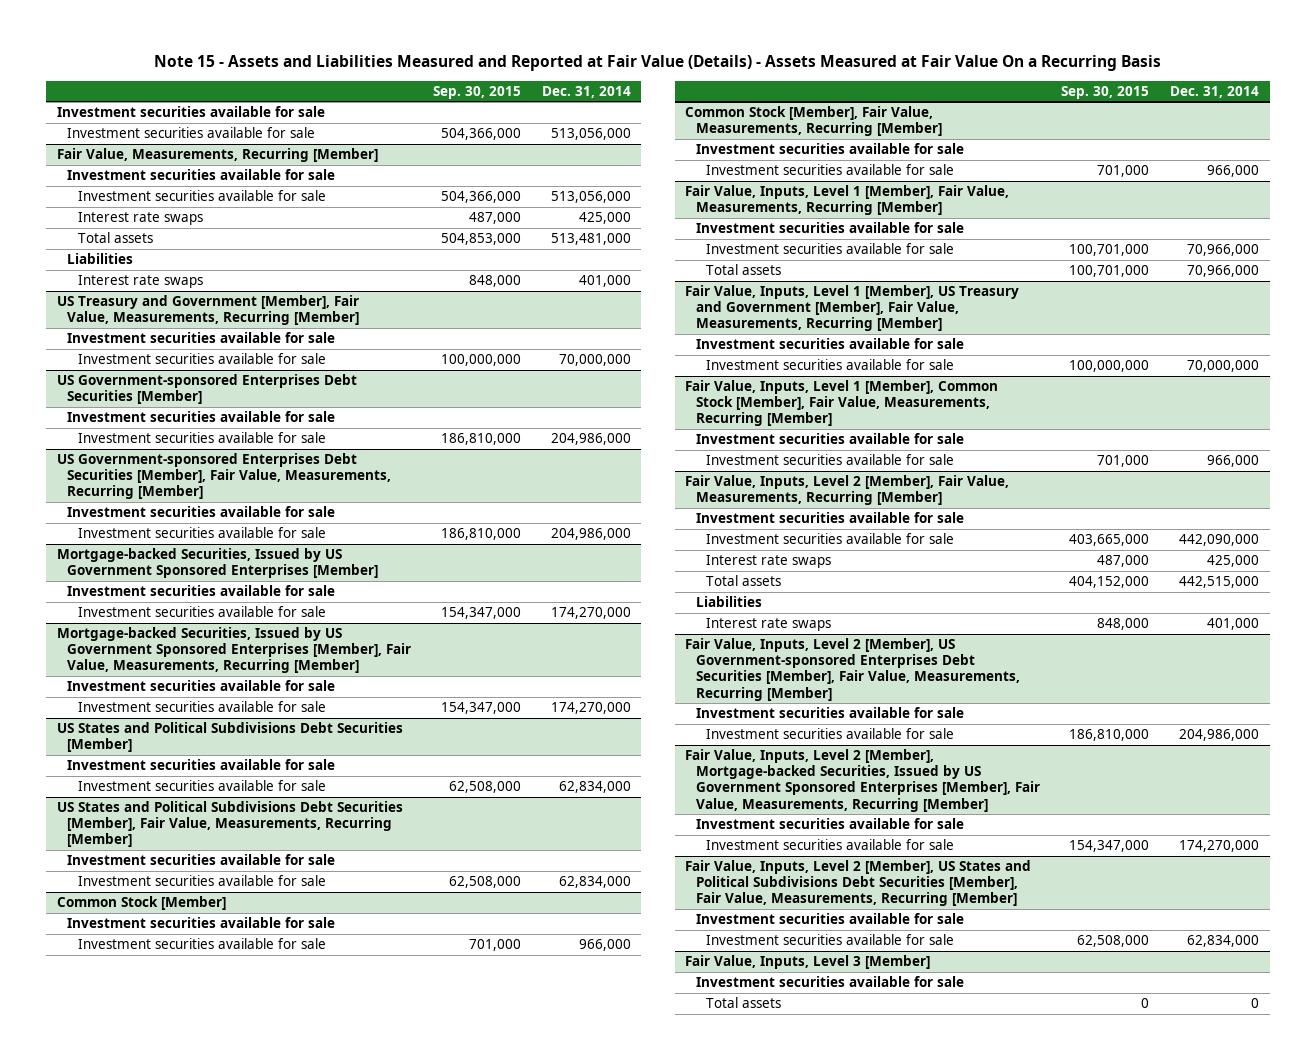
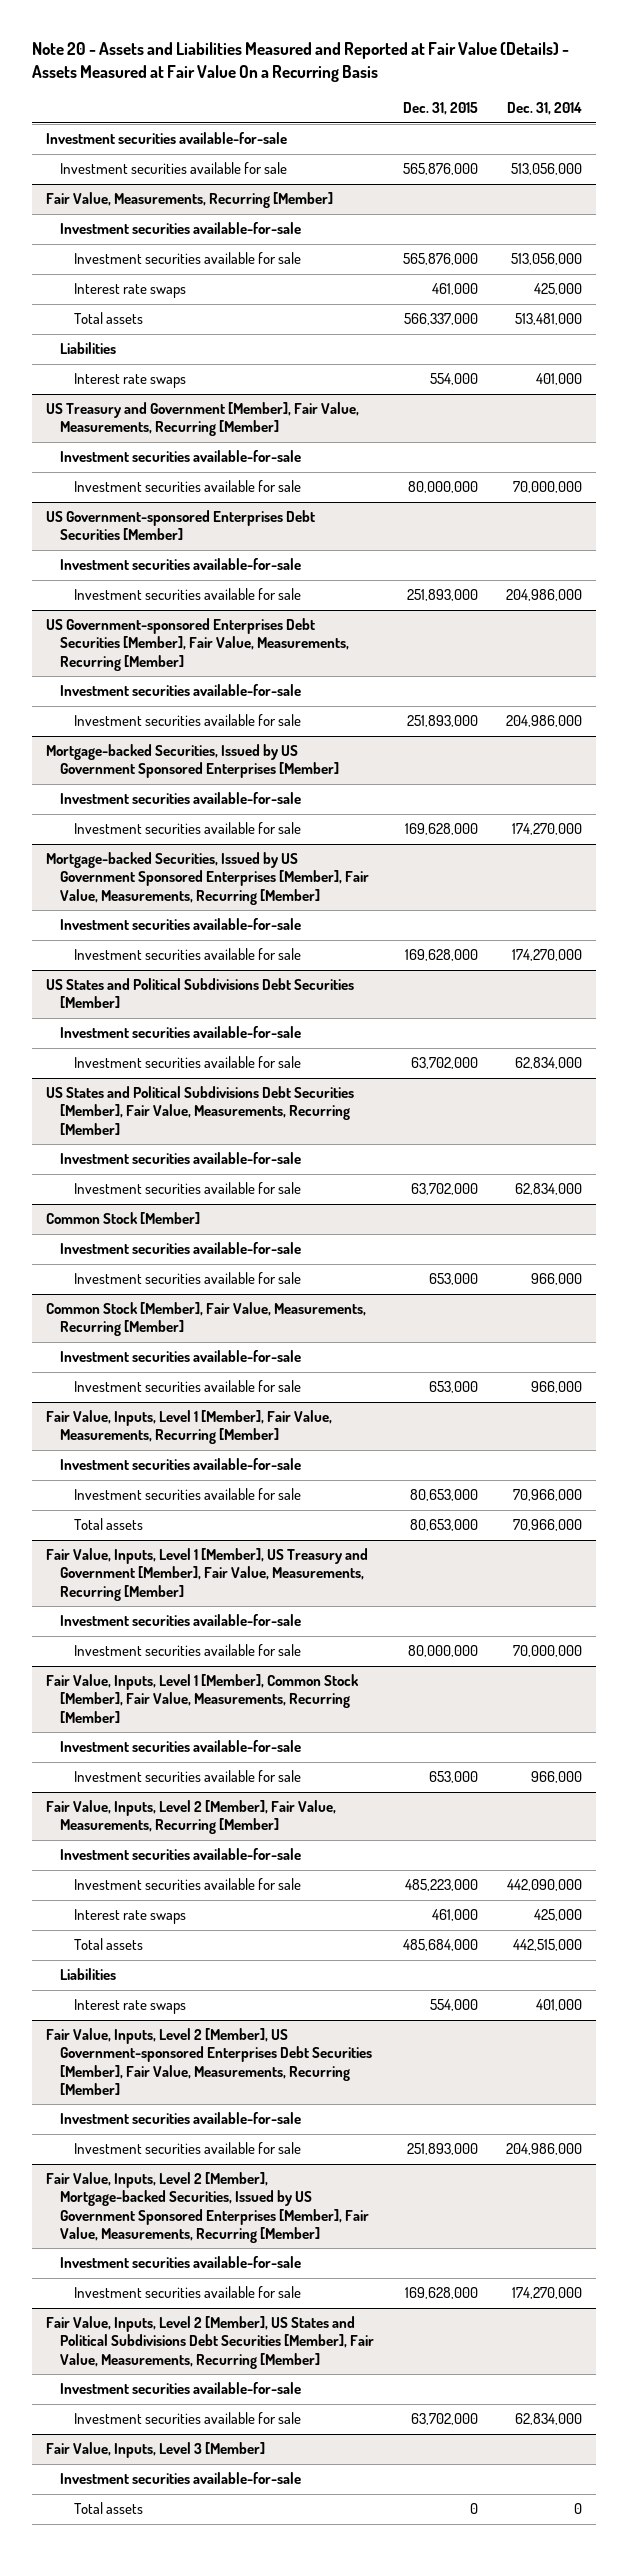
- Note 15 - Assets and Liabilities Measured and Reported at Fair Value (Details) - Assets Measured at Fair Value On a Recurring Basis
+ Note 20 - Assets and Liabilities Measured and Reported at Fair Value (Details) - Assets Measured at Fair Value On a Recurring Basis
- | Sep. 30, 2015 | Dec. 31, 2014
+ | Dec. 31, 2015 | Dec. 31, 2014
- Investment securities available for sale
+ Investment securities available-for-sale
@ Fair Value, Measurements, Recurring [Member]
- Investment securities available for sale
+ Investment securities available-for-sale
@ US Treasury and Government [Member], Fair Value, Measurements, Recurring [Member]
- Investment securities available for sale
+ Investment securities available-for-sale
@ US Government-sponsored Enterprises Debt Securities [Member]
- Investment securities available for sale
+ Investment securities available-for-sale
@ US Government-sponsored Enterprises Debt Securities [Member], Fair Value, Measurements, Recurring [Member]
- Investment securities available for sale
+ Investment securities available-for-sale
@ Mortgage-backed Securities, Issued by US Government Sponsored Enterprises [Member]
- Investment securities available for sale
+ Investment securities available-for-sale
@ Mortgage-backed Securities, Issued by US Government Sponsored Enterprises [Member], Fair Value, Measurements, Recurring [Member]
- Investment securities available for sale
+ Investment securities available-for-sale
@ US States and Political Subdivisions Debt Securities [Member]
- Investment securities available for sale
+ Investment securities available-for-sale
@ US States and Political Subdivisions Debt Securities [Member], Fair Value, Measurements, Recurring [Member]
- Investment securities available for sale
+ Investment securities available-for-sale
@ Common Stock [Member]
- Investment securities available for sale
+ Investment securities available-for-sale
@ Common Stock [Member], Fair Value, Measurements, Recurring [Member]
- Investment securities available for sale
+ Investment securities available-for-sale
@ Fair Value, Inputs, Level 1 [Member], Fair Value, Measurements, Recurring [Member]
- Investment securities available for sale
+ Investment securities available-for-sale
@ Fair Value, Inputs, Level 1 [Member], US Treasury and Government [Member], Fair Value, Measurements, Recurring [Member]
- Investment securities available for sale
+ Investment securities available-for-sale
@ Fair Value, Inputs, Level 1 [Member], Common Stock [Member], Fair Value, Measurements, Recurring [Member]
- Investment securities available for sale
+ Investment securities available-for-sale
@ Fair Value, Inputs, Level 2 [Member], Fair Value, Measurements, Recurring [Member]
- Investment securities available for sale
+ Investment securities available-for-sale
@ Fair Value, Inputs, Level 2 [Member], US Government-sponsored Enterprises Debt Securities [Member], Fair Value, Measurements, Recurring [Member]
- Investment securities available for sale
+ Investment securities available-for-sale
@ Fair Value, Inputs, Level 2 [Member], Mortgage-backed Securities, Issued by US Government Sponsored Enterprises [Member], Fair Value, Measurements, Recurring [Member]
- Investment securities available for sale
+ Investment securities available-for-sale
@ Fair Value, Inputs, Level 2 [Member], US States and Political Subdivisions Debt Securities [Member], Fair Value, Measurements, Recurring [Member]
- Investment securities available for sale
+ Investment securities available-for-sale
@ Fair Value, Inputs, Level 3 [Member]
- Investment securities available for sale
+ Investment securities available-for-sale

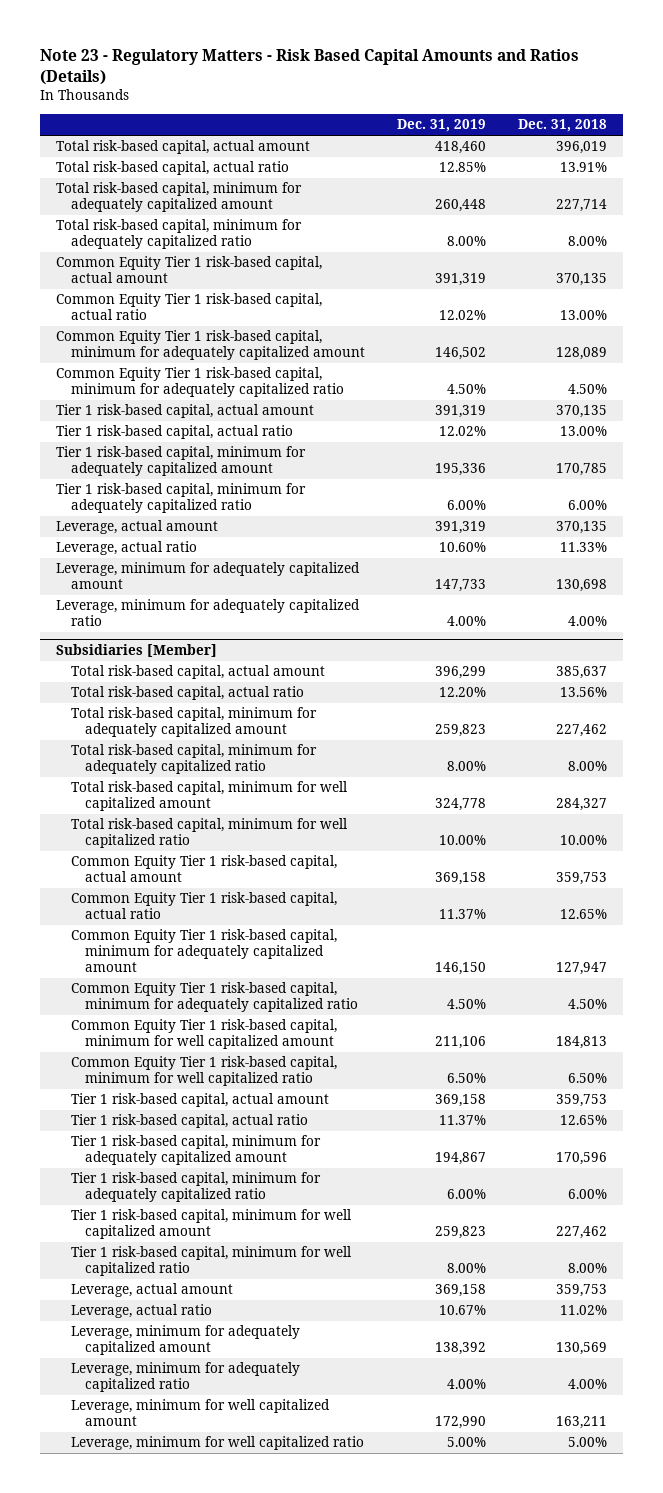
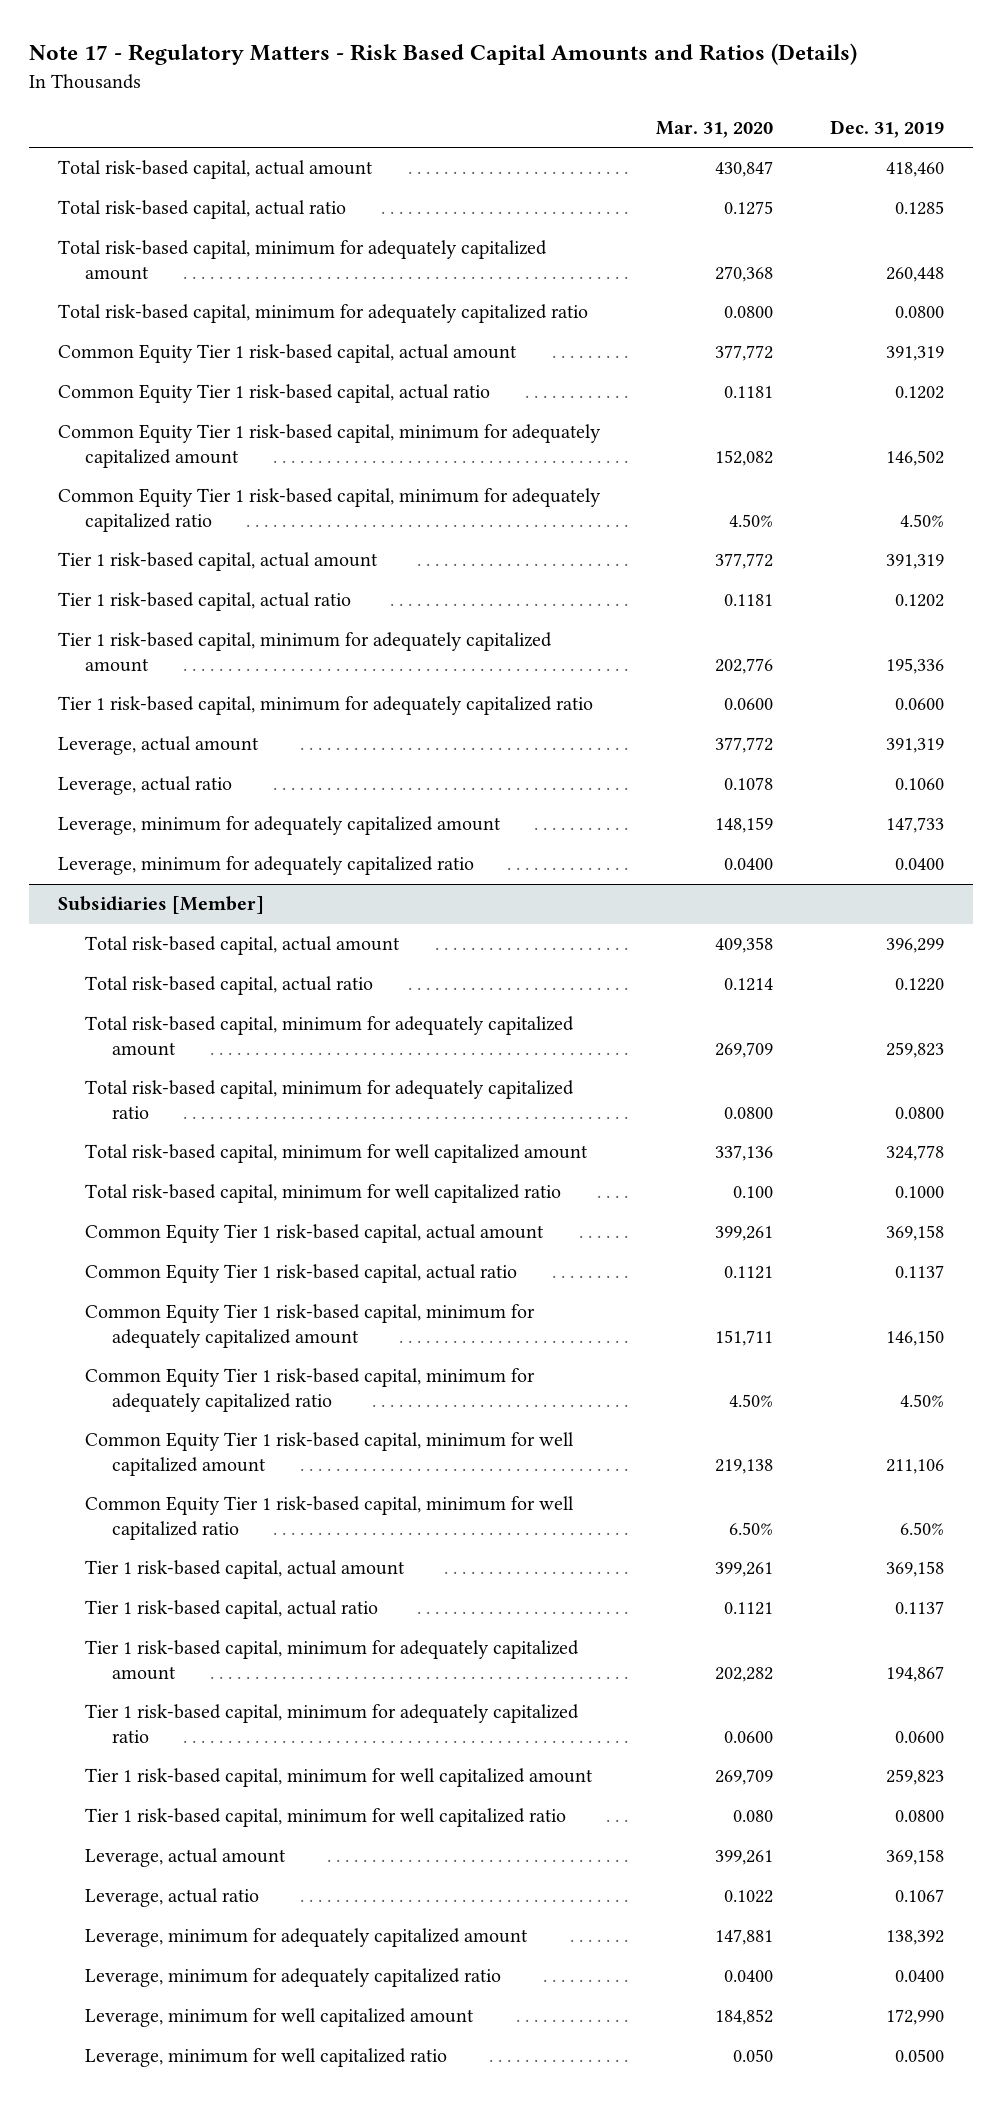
- Note 23 - Regulatory Matters - Risk Based Capital Amounts and Ratios (Details)
+ Note 17 - Regulatory Matters - Risk Based Capital Amounts and Ratios (Details)
- | Dec. 31, 2019 | Dec. 31, 2018
+ | Mar. 31, 2020 | Dec. 31, 2019
- Total risk-based capital, actual ratio | 12.85% | 13.91%
+ Total risk-based capital, actual ratio | 0.1275 | 0.1285
- Total risk-based capital, minimum for adequately capitalized ratio | 8.00% | 8.00%
+ Total risk-based capital, minimum for adequately capitalized ratio | 0.0800 | 0.0800
- Common Equity Tier 1 risk-based capital, actual ratio | 12.02% | 13.00%
+ Common Equity Tier 1 risk-based capital, actual ratio | 0.1181 | 0.1202
- Tier 1 risk-based capital, actual ratio | 12.02% | 13.00%
+ Tier 1 risk-based capital, actual ratio | 0.1181 | 0.1202
- Tier 1 risk-based capital, minimum for adequately capitalized ratio | 6.00% | 6.00%
+ Tier 1 risk-based capital, minimum for adequately capitalized ratio | 0.0600 | 0.0600
- Leverage, actual ratio | 10.60% | 11.33%
+ Leverage, actual ratio | 0.1078 | 0.1060
- Leverage, minimum for adequately capitalized ratio | 4.00% | 4.00%
+ Leverage, minimum for adequately capitalized ratio | 0.0400 | 0.0400
@ Subsidiaries [Member]
- Total risk-based capital, actual ratio | 12.20% | 13.56%
+ Total risk-based capital, actual ratio | 0.1214 | 0.1220
- Total risk-based capital, minimum for adequately capitalized ratio | 8.00% | 8.00%
+ Total risk-based capital, minimum for adequately capitalized ratio | 0.0800 | 0.0800
- Total risk-based capital, minimum for well capitalized ratio | 10.00% | 10.00%
+ Total risk-based capital, minimum for well capitalized ratio | 0.100 | 0.1000
- Common Equity Tier 1 risk-based capital, actual ratio | 11.37% | 12.65%
+ Common Equity Tier 1 risk-based capital, actual ratio | 0.1121 | 0.1137
- Tier 1 risk-based capital, actual ratio | 11.37% | 12.65%
+ Tier 1 risk-based capital, actual ratio | 0.1121 | 0.1137
- Tier 1 risk-based capital, minimum for adequately capitalized ratio | 6.00% | 6.00%
+ Tier 1 risk-based capital, minimum for adequately capitalized ratio | 0.0600 | 0.0600
- Tier 1 risk-based capital, minimum for well capitalized ratio | 8.00% | 8.00%
+ Tier 1 risk-based capital, minimum for well capitalized ratio | 0.080 | 0.0800
- Leverage, actual ratio | 10.67% | 11.02%
+ Leverage, actual ratio | 0.1022 | 0.1067
- Leverage, minimum for adequately capitalized ratio | 4.00% | 4.00%
+ Leverage, minimum for adequately capitalized ratio | 0.0400 | 0.0400
- Leverage, minimum for well capitalized ratio | 5.00% | 5.00%
+ Leverage, minimum for well capitalized ratio | 0.050 | 0.0500

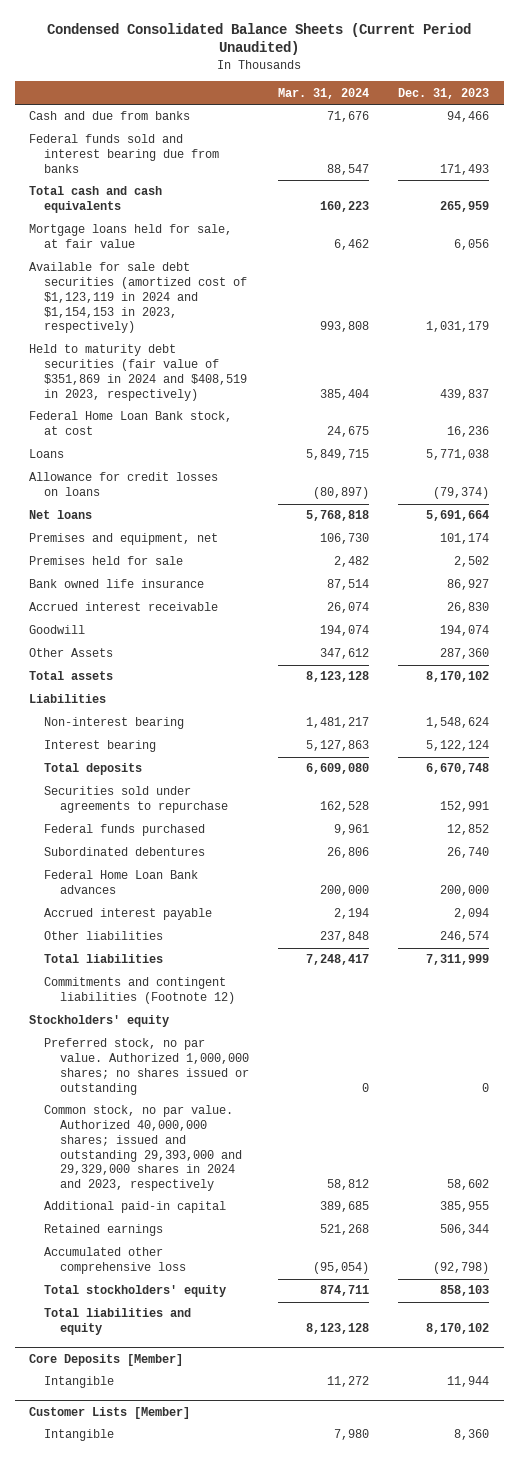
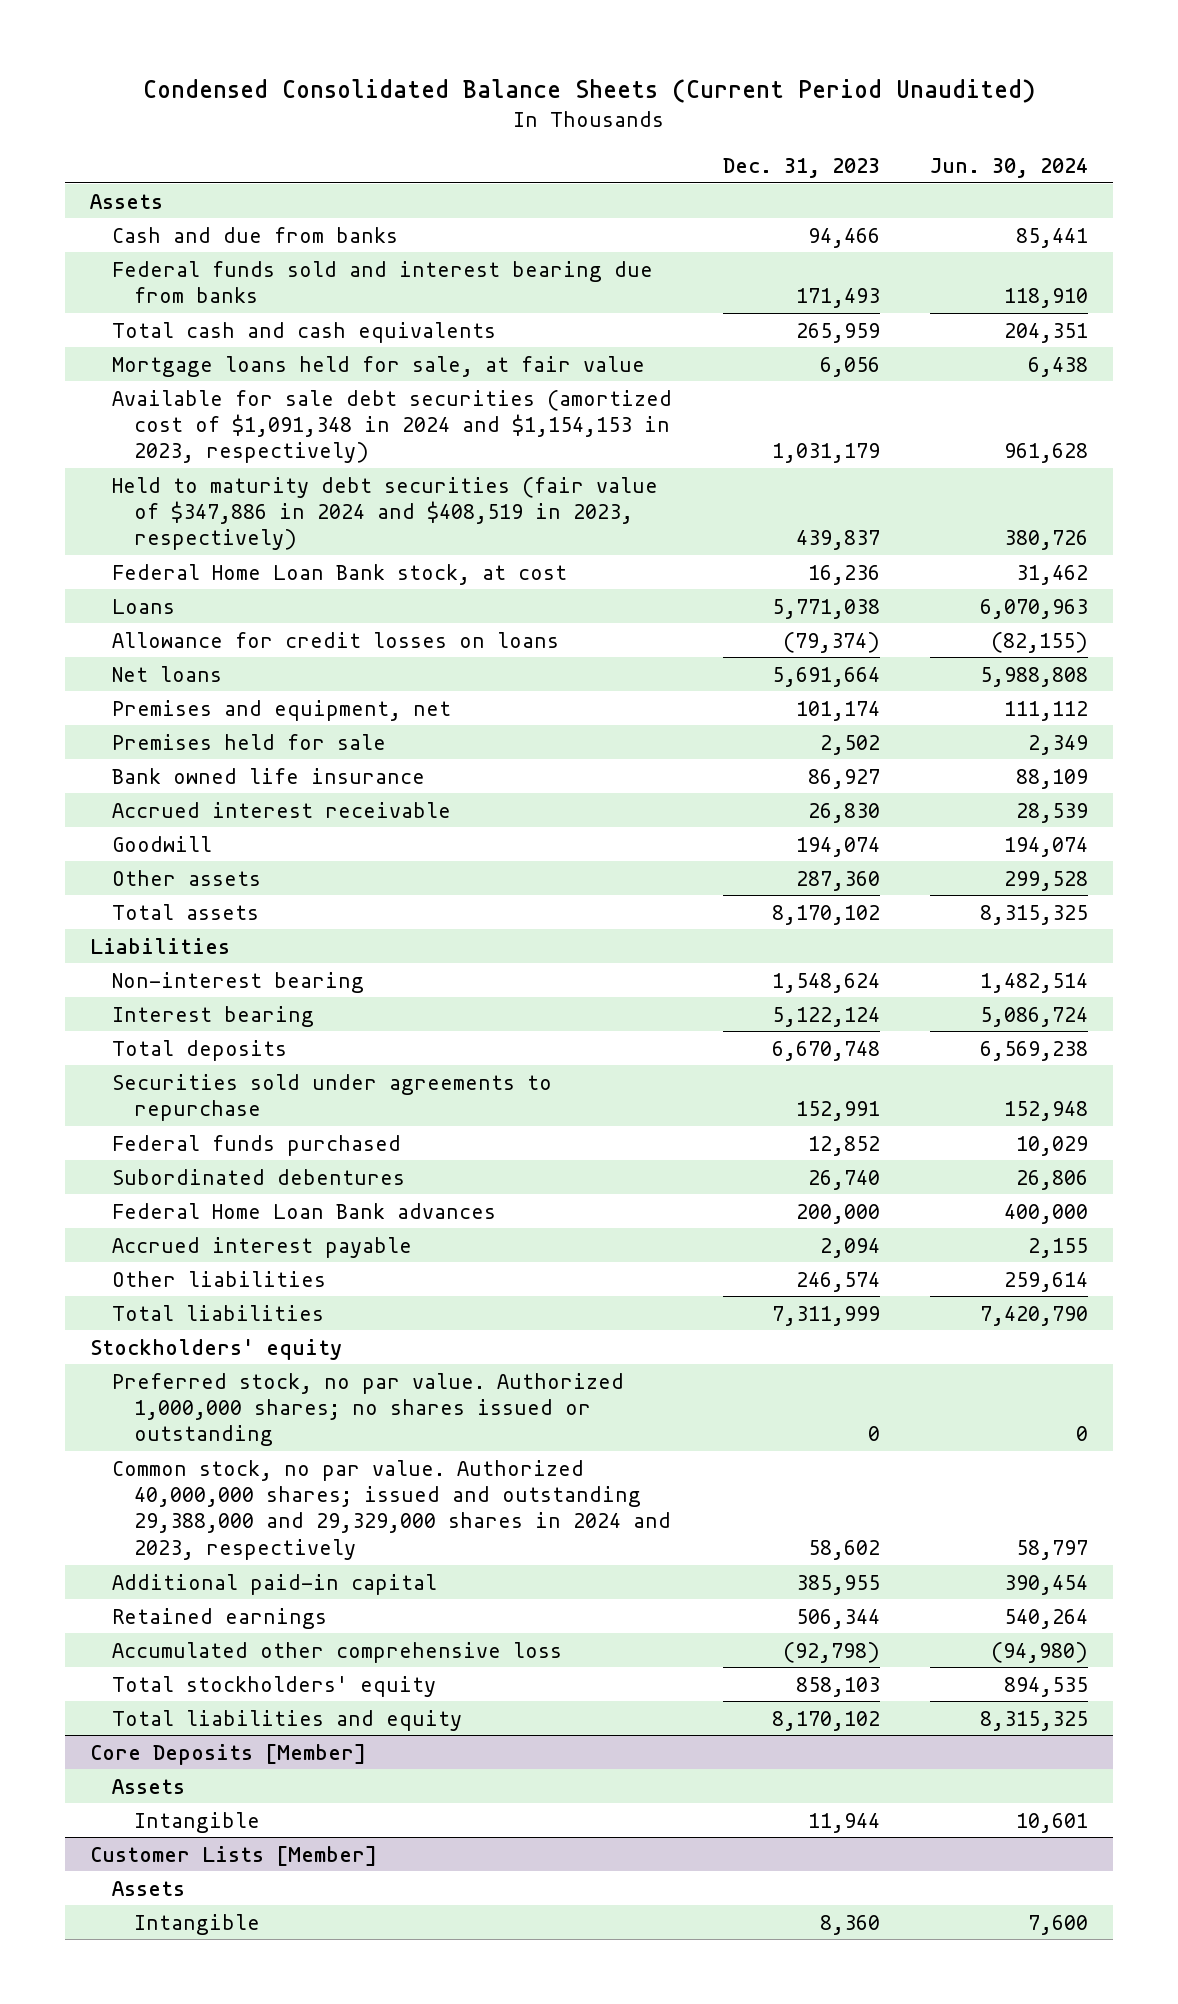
- | Mar. 31, 2024 | Dec. 31, 2023
+ | Dec. 31, 2023 | Jun. 30, 2024
+ Assets
- Available for sale debt securities (amortized cost of $1,123,119 in 2024 and $1,154,153 in 2023, respectively) | 993,808 | 1,031,179
- Held to maturity debt securities (fair value of $351,869 in 2024 and $408,519 in 2023, respectively) | 385,404 | 439,837
+ Available for sale debt securities (amortized cost of $1,091,348 in 2024 and $1,154,153 in 2023, respectively) | 1,031,179 | 961,628
+ Held to maturity debt securities (fair value of $347,886 in 2024 and $408,519 in 2023, respectively) | 439,837 | 380,726
- Other Assets | 347,612 | 287,360
+ Other assets | 287,360 | 299,528
- Commitments and contingent liabilities (Footnote 12)
- Common stock, no par value. Authorized 40,000,000 shares; issued and outstanding 29,393,000 and 29,329,000 shares in 2024 and 2023, respectively | 58,812 | 58,602
+ Common stock, no par value. Authorized 40,000,000 shares; issued and outstanding 29,388,000 and 29,329,000 shares in 2024 and 2023, respectively | 58,602 | 58,797
@ Core Deposits [Member]
+ Assets
@ Customer Lists [Member]
+ Assets

